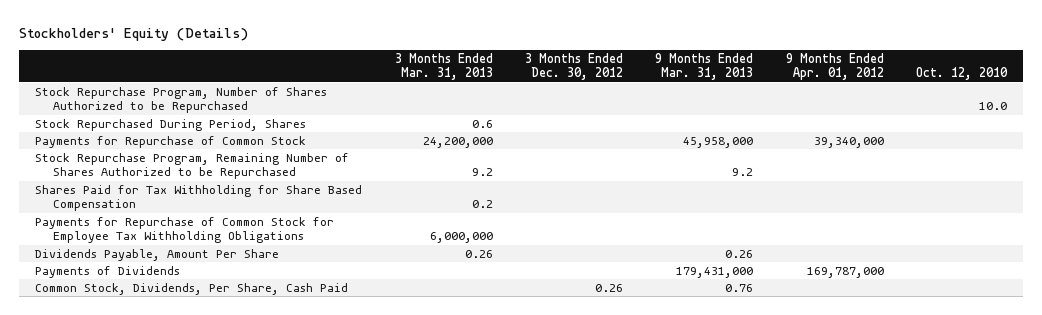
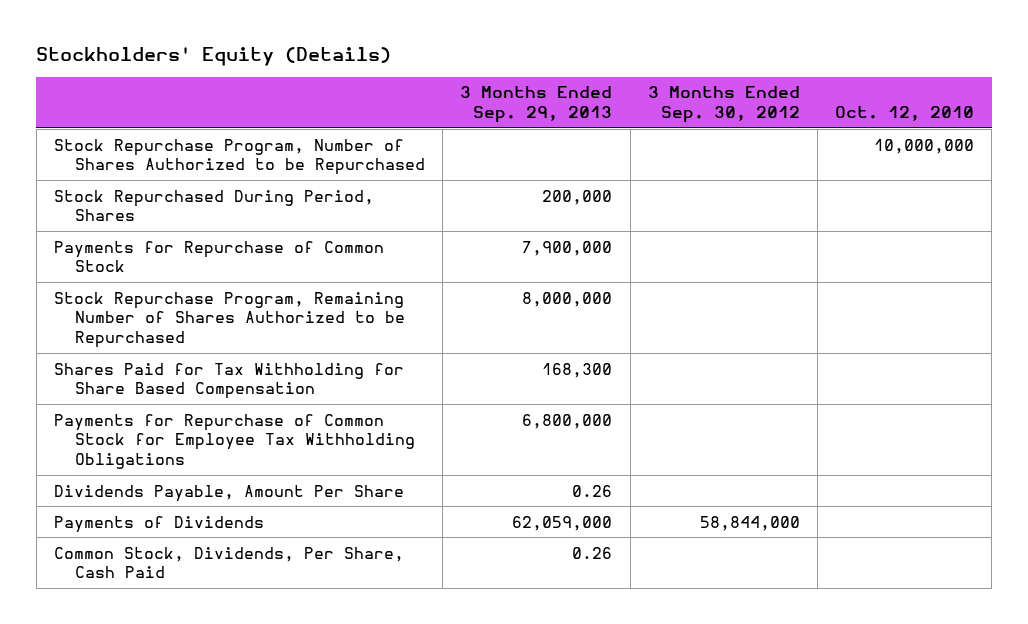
- | 3 Months Ended Mar. 31, 2013 | 3 Months Ended Dec. 30, 2012 | 9 Months Ended Mar. 31, 2013 | 9 Months Ended Apr. 01, 2012 | Oct. 12, 2010
+ | 3 Months Ended Sep. 29, 2013 | 3 Months Ended Sep. 30, 2012 | Oct. 12, 2010
- Stock Repurchase Program, Number of Shares Authorized to be Repurchased | | | | | 10.0
+ Stock Repurchase Program, Number of Shares Authorized to be Repurchased | | | 10,000,000

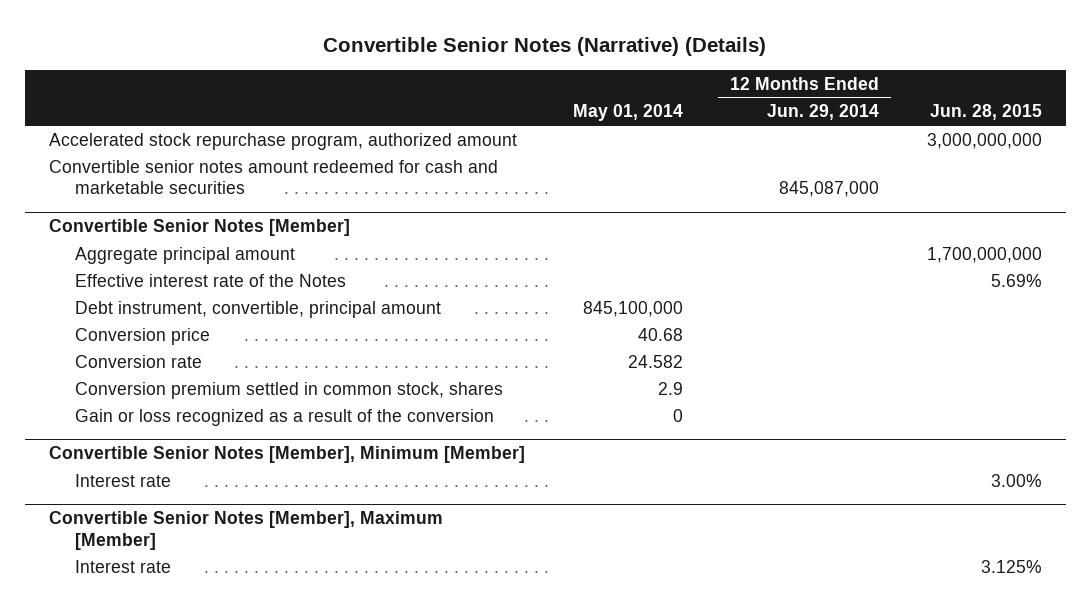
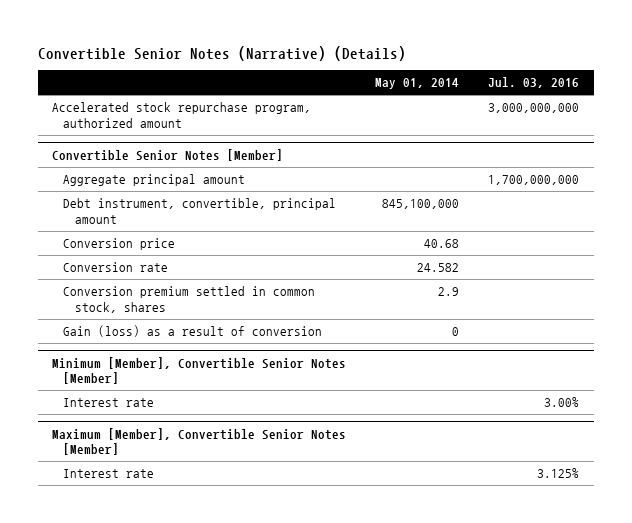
- | May 01, 2014 | 12 Months Ended Jun. 29, 2014 | Jun. 28, 2015
+ | May 01, 2014 | Jul. 03, 2016
- Convertible senior notes amount redeemed for cash and marketable securities | | 845,087,000 |
@ Convertible Senior Notes [Member]
- Effective interest rate of the Notes | | | 5.69%
- Gain or loss recognized as a result of the conversion | 0 | |
- Convertible Senior Notes [Member], Minimum [Member]
@ Convertible Senior Notes [Member]
+ Gain (loss) as a result of conversion | 0 |
+ Minimum [Member], Convertible Senior Notes [Member]
- Convertible Senior Notes [Member], Maximum [Member]
+ Maximum [Member], Convertible Senior Notes [Member]

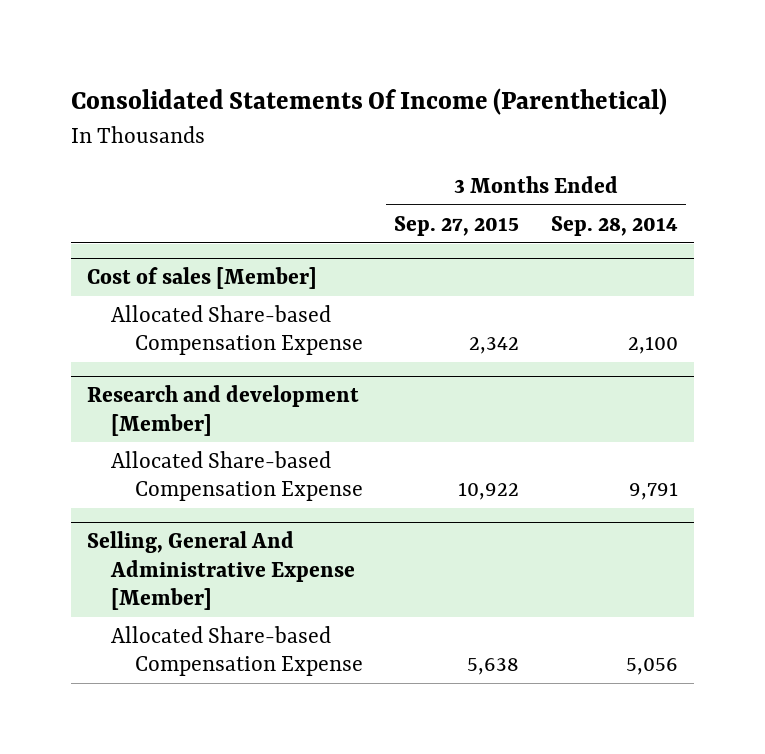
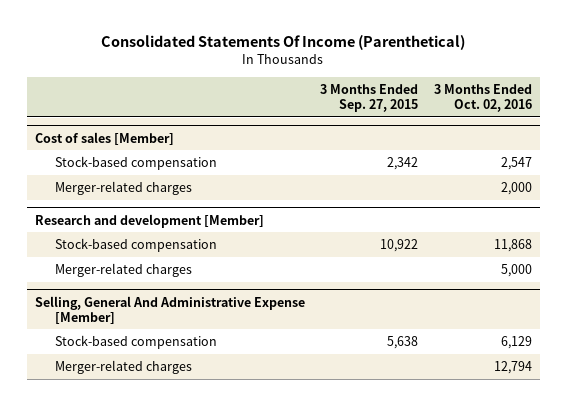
- | 3 Months Ended Sep. 27, 2015 | 3 Months Ended Sep. 28, 2014
+ | 3 Months Ended Sep. 27, 2015 | 3 Months Ended Oct. 02, 2016
@ Cost of sales [Member]
- Allocated Share-based Compensation Expense | 2,342 | 2,100
+ Stock-based compensation | 2,342 | 2,547
+ Merger-related charges | | 2,000
@ Research and development [Member]
- Allocated Share-based Compensation Expense | 10,922 | 9,791
+ Stock-based compensation | 10,922 | 11,868
+ Merger-related charges | | 5,000
@ Selling, General And Administrative Expense [Member]
- Allocated Share-based Compensation Expense | 5,638 | 5,056
+ Stock-based compensation | 5,638 | 6,129
+ Merger-related charges | | 12,794

